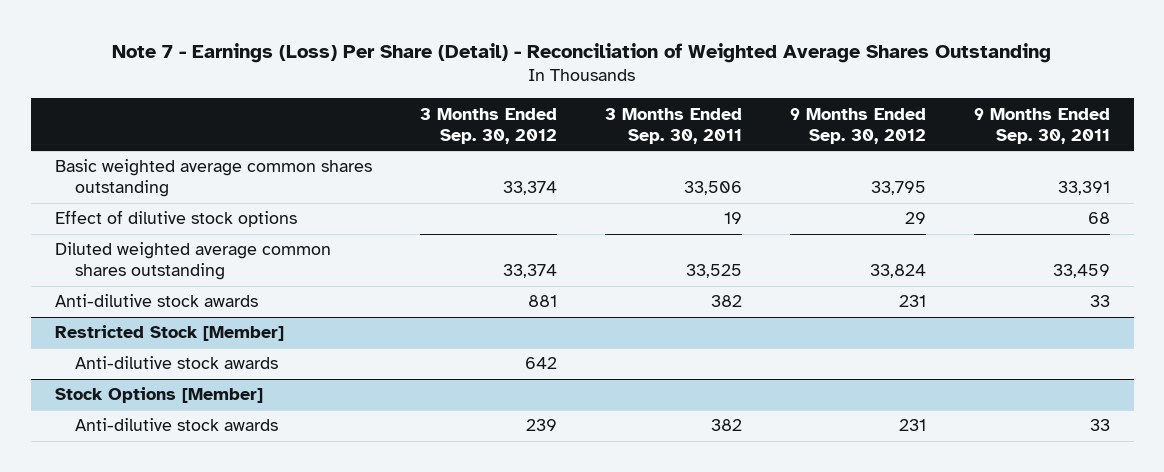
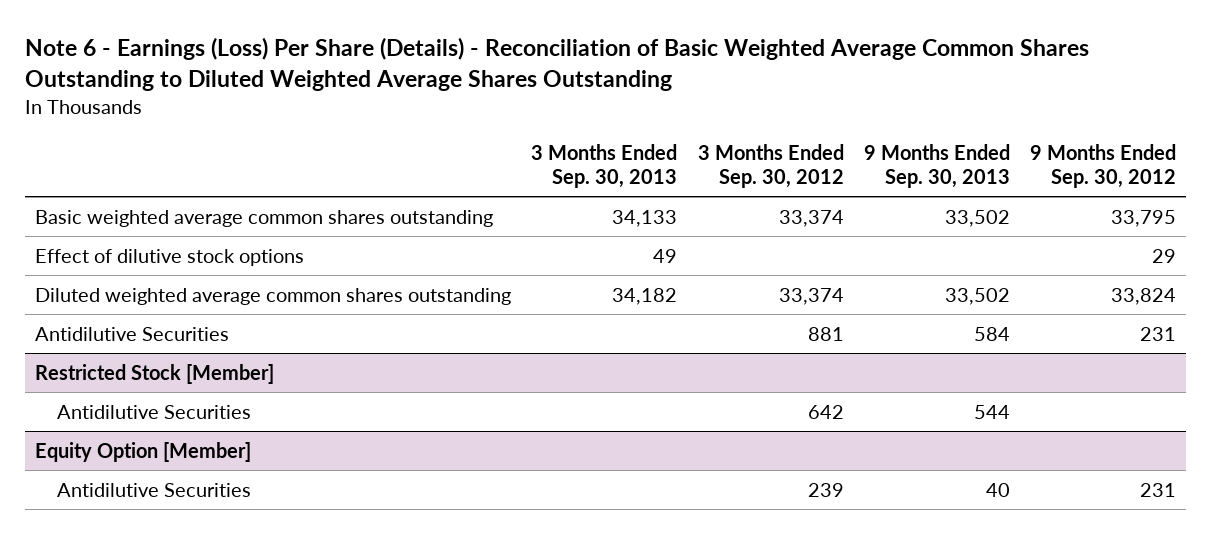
- Note 7 - Earnings (Loss) Per Share (Detail) - Reconciliation of Weighted Average Shares Outstanding
+ Note 6 - Earnings (Loss) Per Share (Details) - Reconciliation of Basic Weighted Average Common Shares Outstanding to Diluted Weighted Average Shares Outstanding
- | 3 Months Ended Sep. 30, 2012 | 3 Months Ended Sep. 30, 2011 | 9 Months Ended Sep. 30, 2012 | 9 Months Ended Sep. 30, 2011
+ | 3 Months Ended Sep. 30, 2013 | 3 Months Ended Sep. 30, 2012 | 9 Months Ended Sep. 30, 2013 | 9 Months Ended Sep. 30, 2012
- Anti-dilutive stock awards | 881 | 382 | 231 | 33
+ Antidilutive Securities | | 881 | 584 | 231
@ Restricted Stock [Member]
- Anti-dilutive stock awards | 642 | | |
- Stock Options [Member]
- Anti-dilutive stock awards | 239 | 382 | 231 | 33
@ Restricted Stock [Member]
+ Antidilutive Securities | | 642 | 544 |
+ Equity Option [Member]
+ Antidilutive Securities | | 239 | 40 | 231

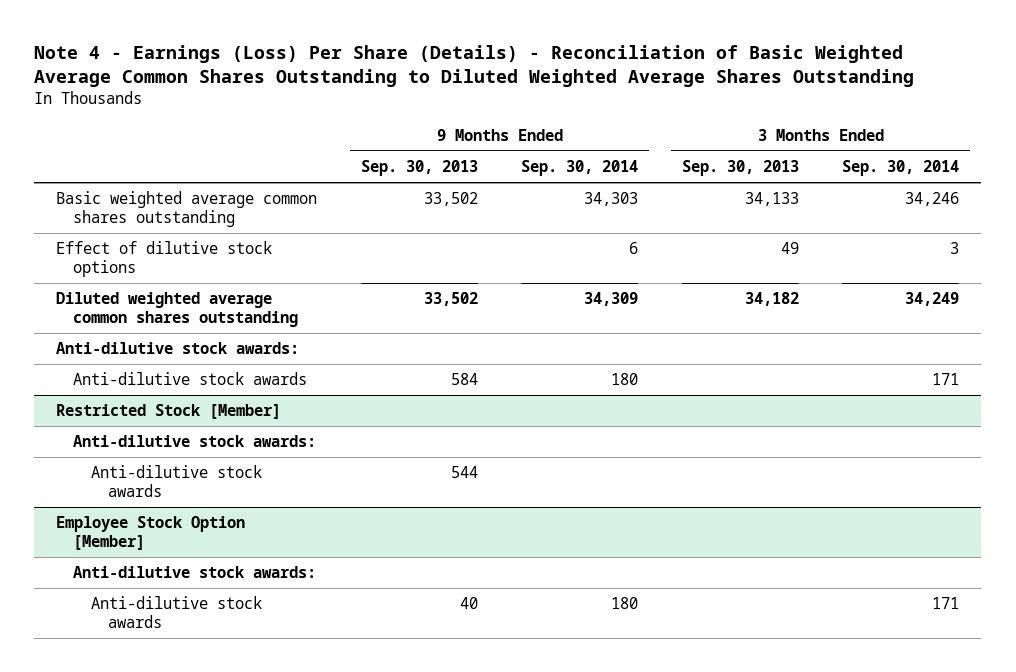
- Note 6 - Earnings (Loss) Per Share (Details) - Reconciliation of Basic Weighted Average Common Shares Outstanding to Diluted Weighted Average Shares Outstanding
+ Note 4 - Earnings (Loss) Per Share (Details) - Reconciliation of Basic Weighted Average Common Shares Outstanding to Diluted Weighted Average Shares Outstanding
- | 3 Months Ended Sep. 30, 2013 | 3 Months Ended Sep. 30, 2012 | 9 Months Ended Sep. 30, 2013 | 9 Months Ended Sep. 30, 2012
+ | 9 Months Ended Sep. 30, 2013 | 9 Months Ended Sep. 30, 2014 | 3 Months Ended Sep. 30, 2013 | 3 Months Ended Sep. 30, 2014
- Antidilutive Securities | | 881 | 584 | 231
+ Anti-dilutive stock awards:
+ Anti-dilutive stock awards | 584 | 180 | | 171
@ Restricted Stock [Member]
- Antidilutive Securities | | 642 | 544 |
- Equity Option [Member]
- Antidilutive Securities | | 239 | 40 | 231
@ Restricted Stock [Member]
+ Anti-dilutive stock awards:
+ Anti-dilutive stock awards | 544 | | |
+ Employee Stock Option [Member]
+ Anti-dilutive stock awards:
+ Anti-dilutive stock awards | 40 | 180 | | 171

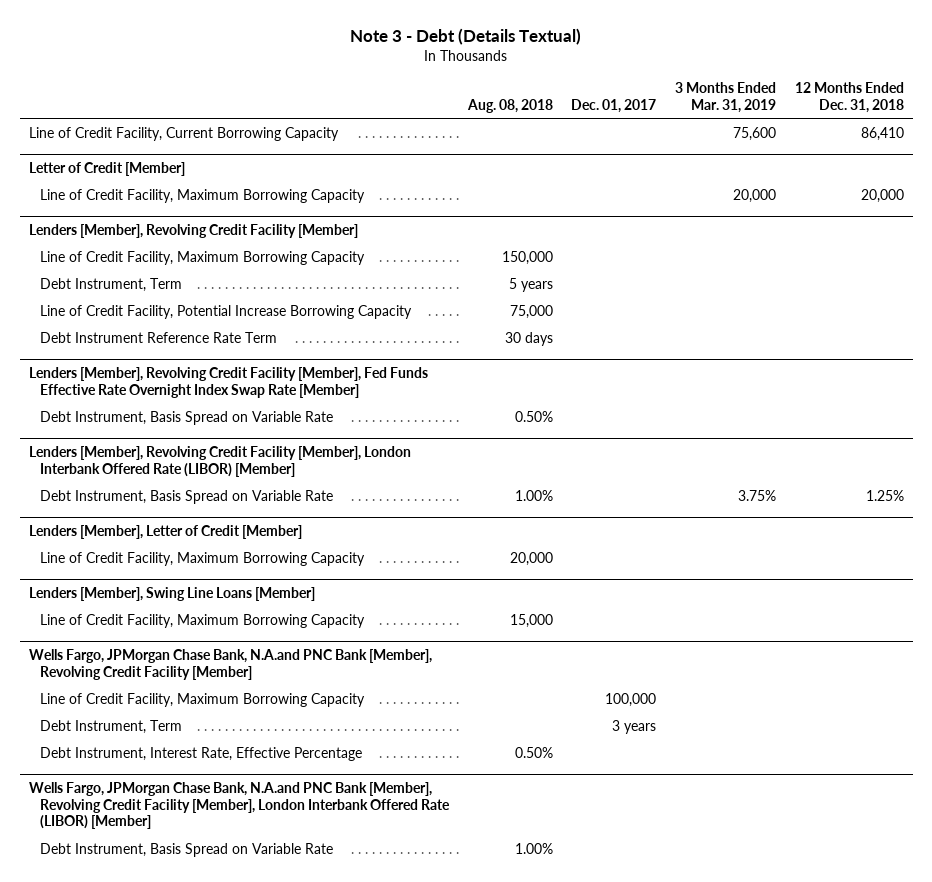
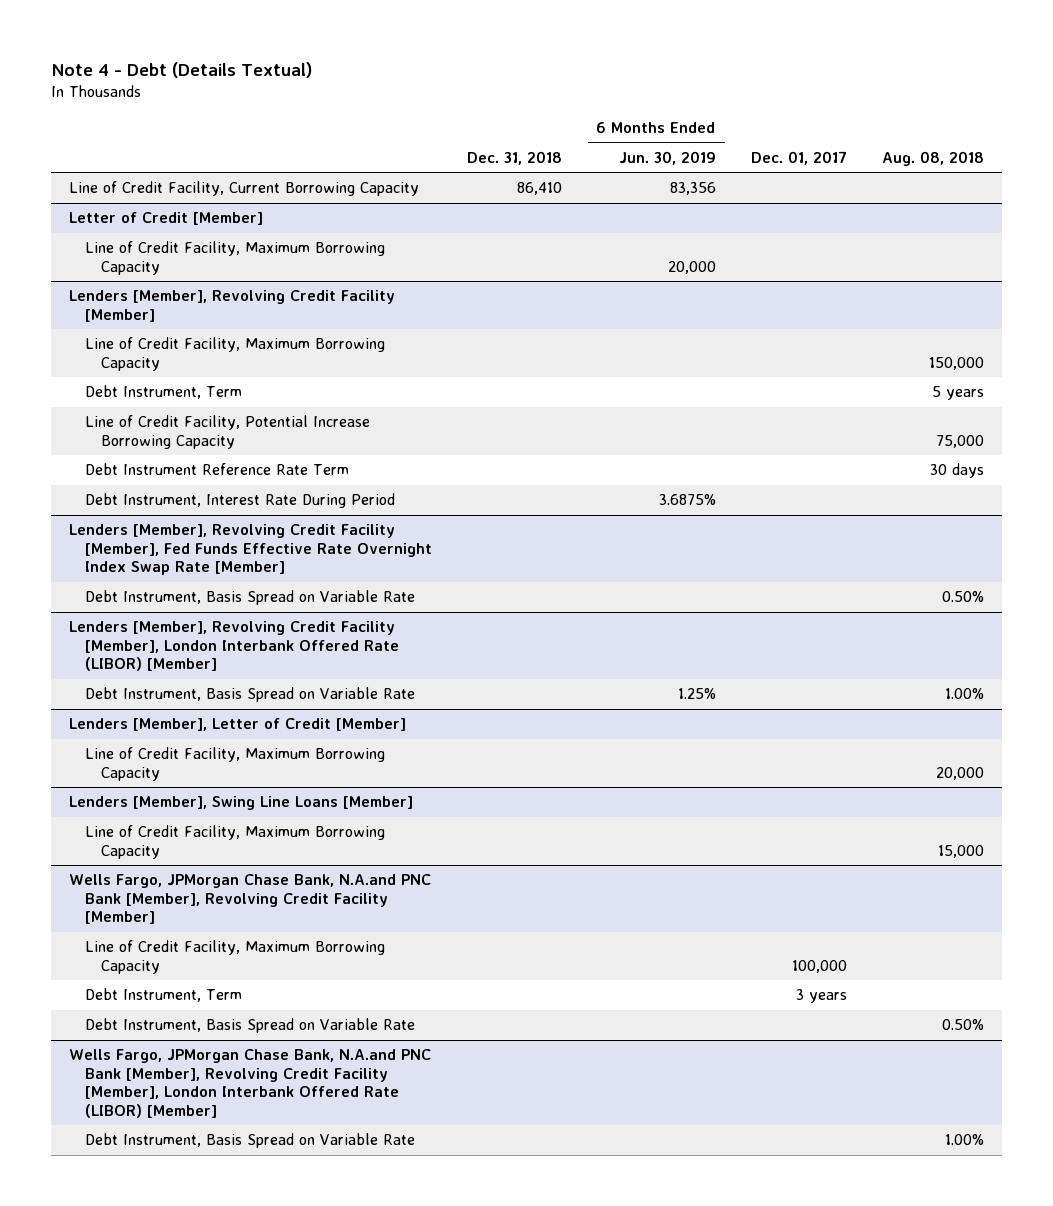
- Note 3 - Debt (Details Textual)
+ Note 4 - Debt (Details Textual)
- | Aug. 08, 2018 | Dec. 01, 2017 | 3 Months Ended Mar. 31, 2019 | 12 Months Ended Dec. 31, 2018
+ | Dec. 31, 2018 | 6 Months Ended Jun. 30, 2019 | Dec. 01, 2017 | Aug. 08, 2018
@ Lenders [Member], Revolving Credit Facility [Member]
+ Debt Instrument, Interest Rate During Period | | 3.6875% | |
@ Wells Fargo, JPMorgan Chase Bank, N.A.and PNC Bank [Member], Revolving Credit Facility [Member]
- Debt Instrument, Interest Rate, Effective Percentage | 0.50% | | |
+ Debt Instrument, Basis Spread on Variable Rate | | | | 0.50%

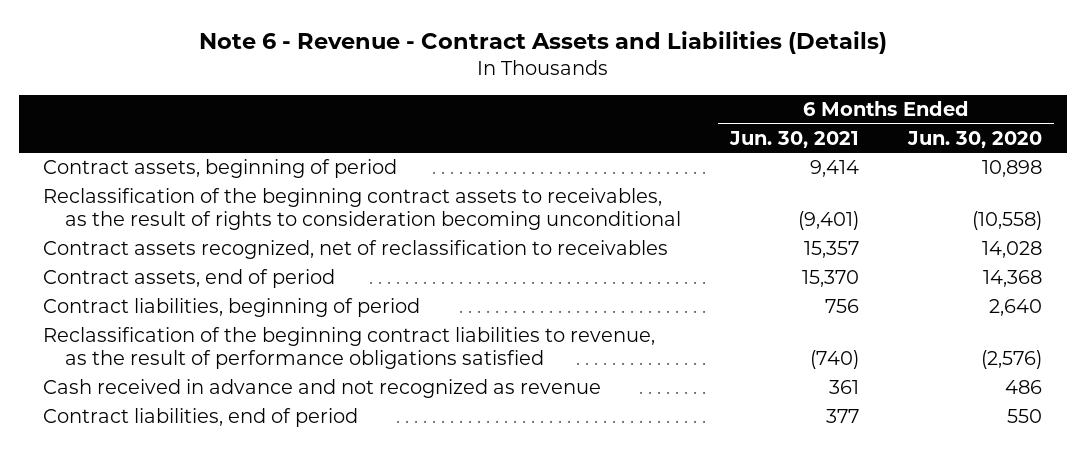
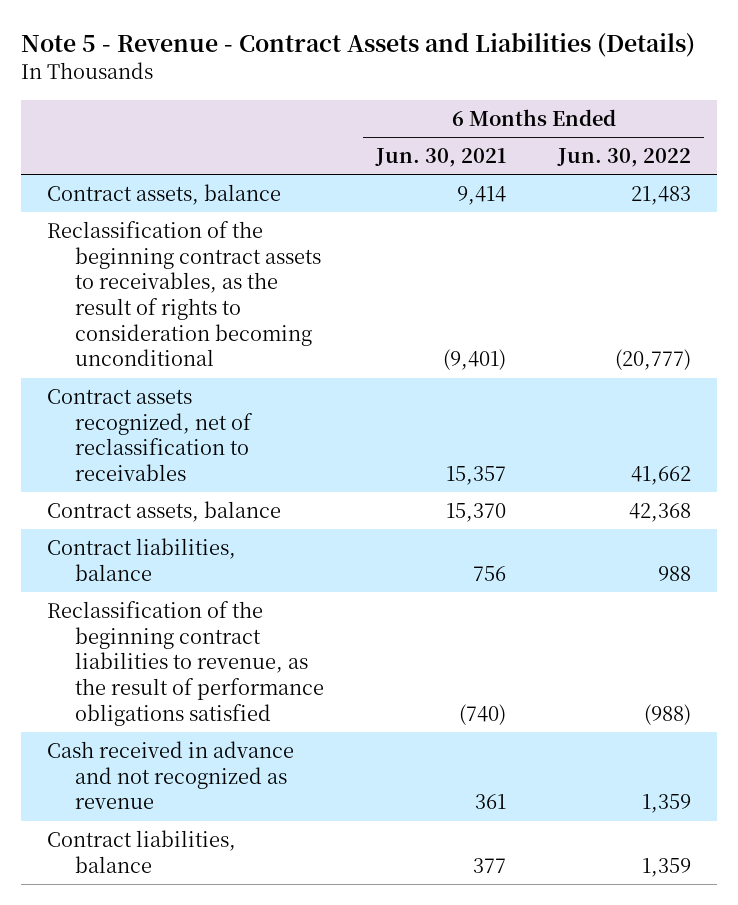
- Note 6 - Revenue - Contract Assets and Liabilities (Details)
+ Note 5 - Revenue - Contract Assets and Liabilities (Details)
- | 6 Months Ended Jun. 30, 2021 | 6 Months Ended Jun. 30, 2020
+ | 6 Months Ended Jun. 30, 2021 | 6 Months Ended Jun. 30, 2022
- Contract assets, beginning of period | 9,414 | 10,898
+ Contract assets, balance | 9,414 | 21,483
- Contract assets, end of period | 15,370 | 14,368
- Contract liabilities, beginning of period | 756 | 2,640
+ Contract assets, balance | 15,370 | 42,368
+ Contract liabilities, balance | 756 | 988
- Contract liabilities, end of period | 377 | 550
+ Contract liabilities, balance | 377 | 1,359

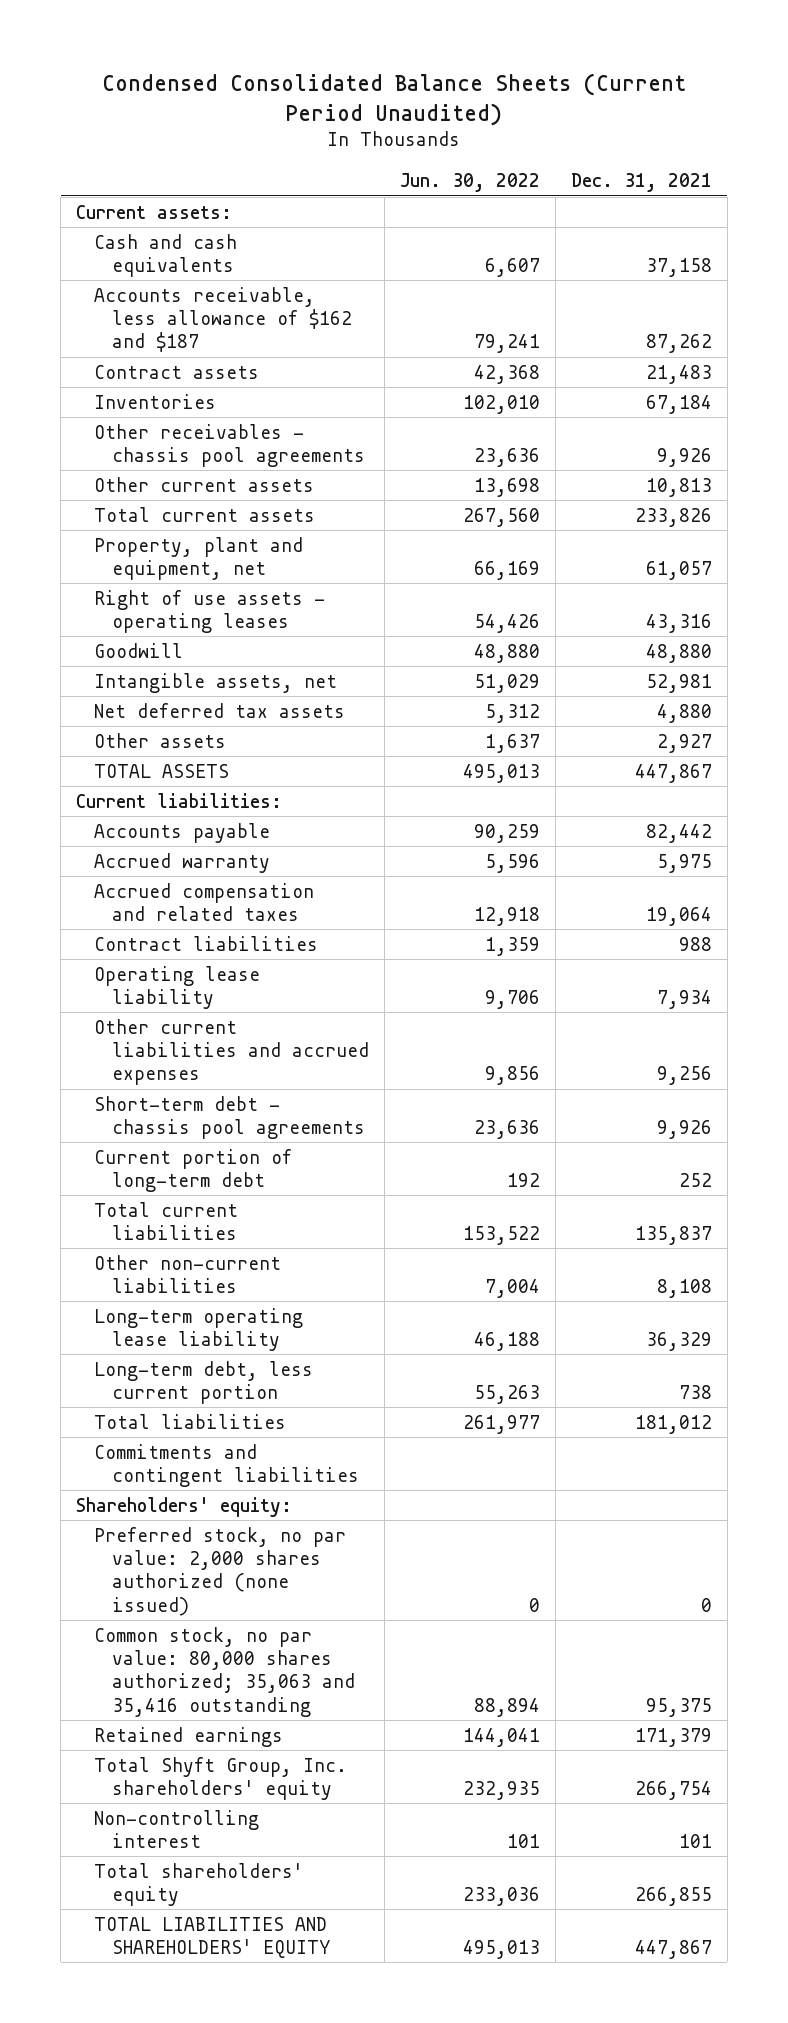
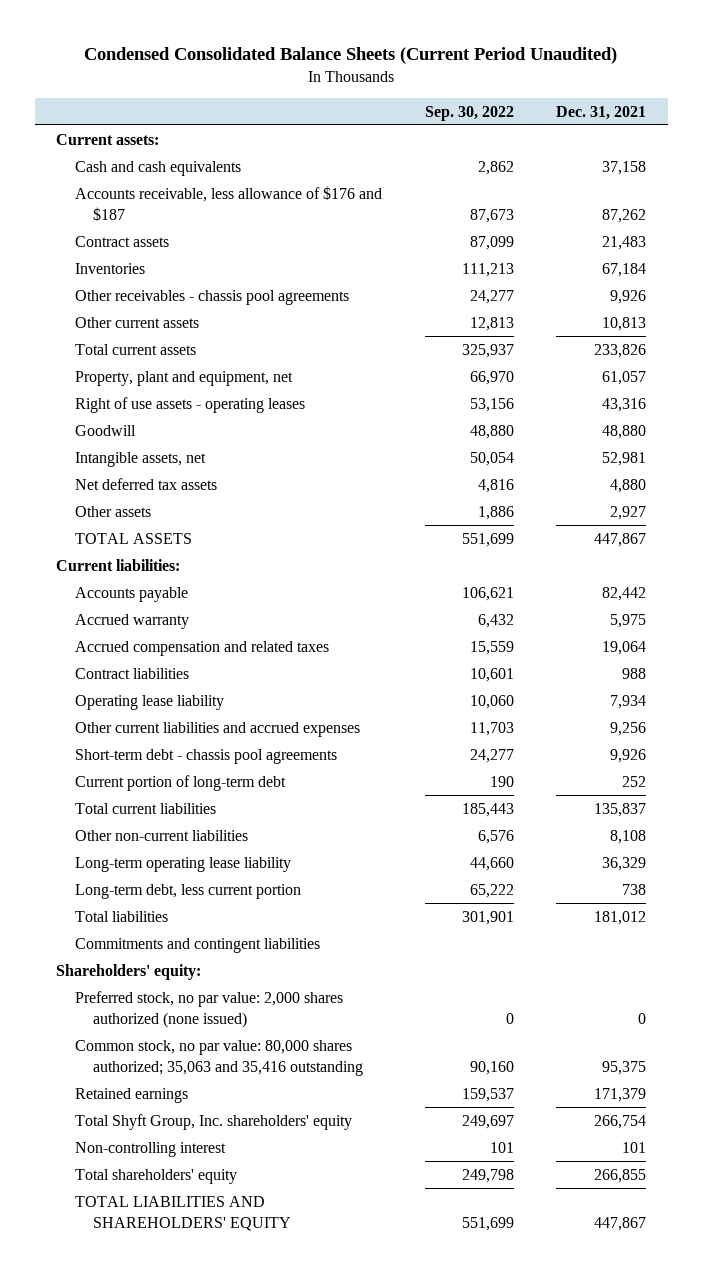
- | Jun. 30, 2022 | Dec. 31, 2021
+ | Sep. 30, 2022 | Dec. 31, 2021
- Accounts receivable, less allowance of $162 and $187 | 79,241 | 87,262
+ Accounts receivable, less allowance of $176 and $187 | 87,673 | 87,262

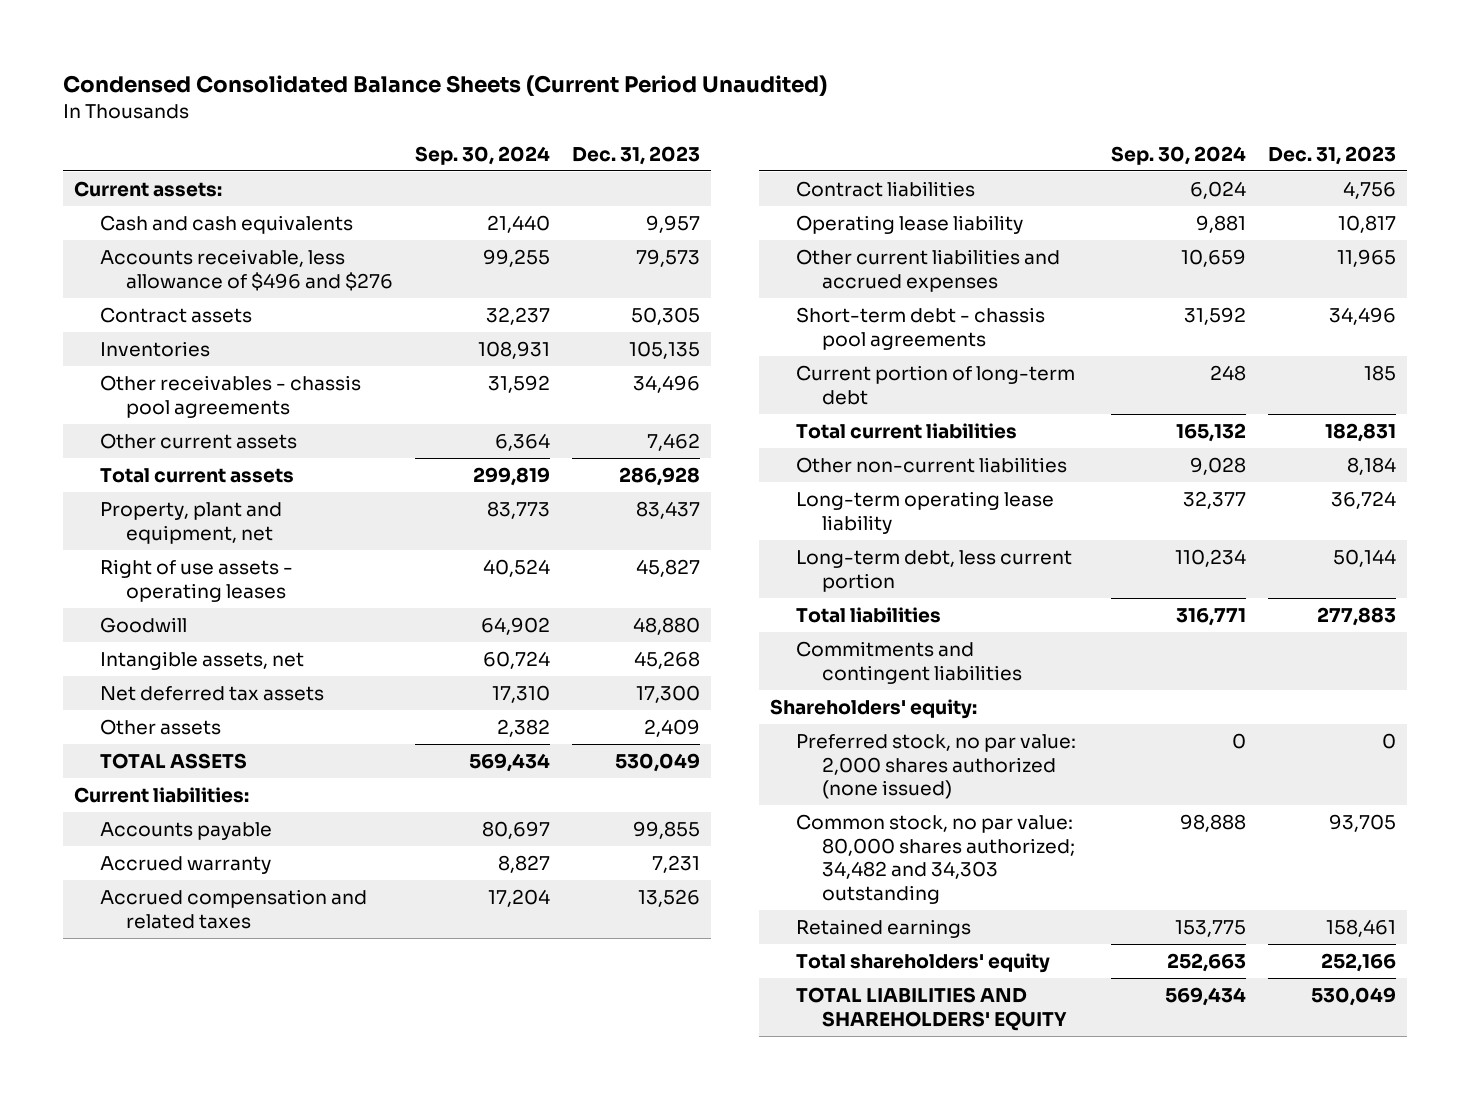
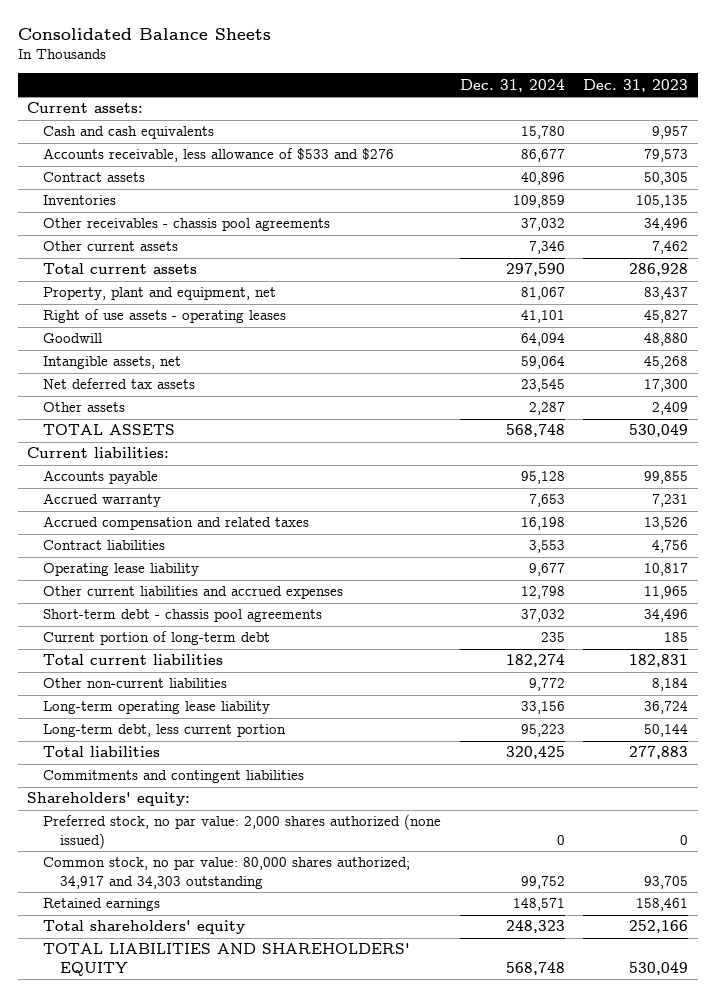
- Condensed Consolidated Balance Sheets (Current Period Unaudited)
+ Consolidated Balance Sheets
- | Sep. 30, 2024 | Dec. 31, 2023
+ | Dec. 31, 2024 | Dec. 31, 2023
- Accounts receivable, less allowance of $496 and $276 | 99,255 | 79,573
+ Accounts receivable, less allowance of $533 and $276 | 86,677 | 79,573
- Common stock, no par value: 80,000 shares authorized; 34,482 and 34,303 outstanding | 98,888 | 93,705
+ Common stock, no par value: 80,000 shares authorized; 34,917 and 34,303 outstanding | 99,752 | 93,705

